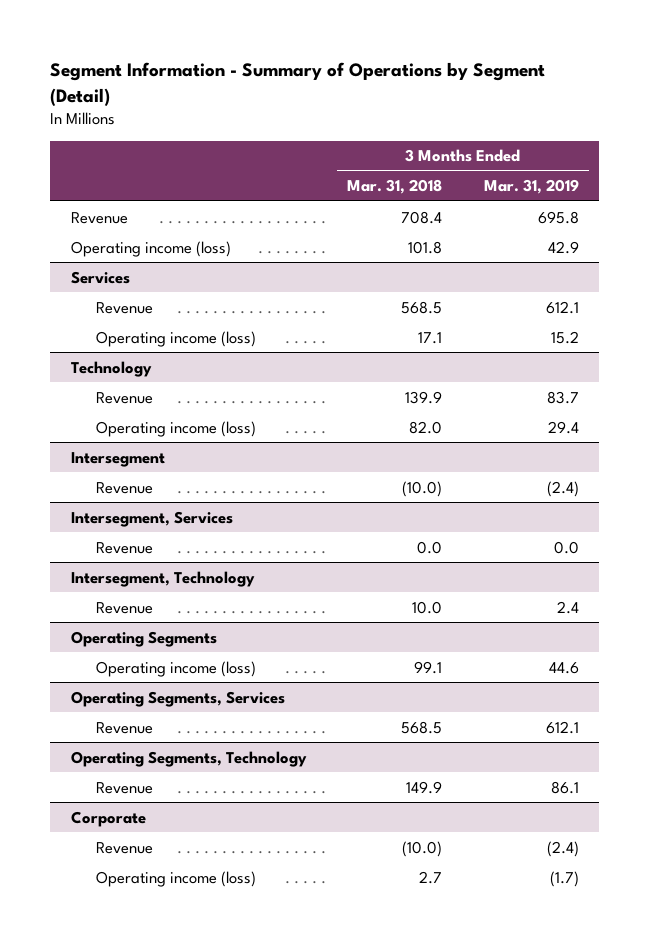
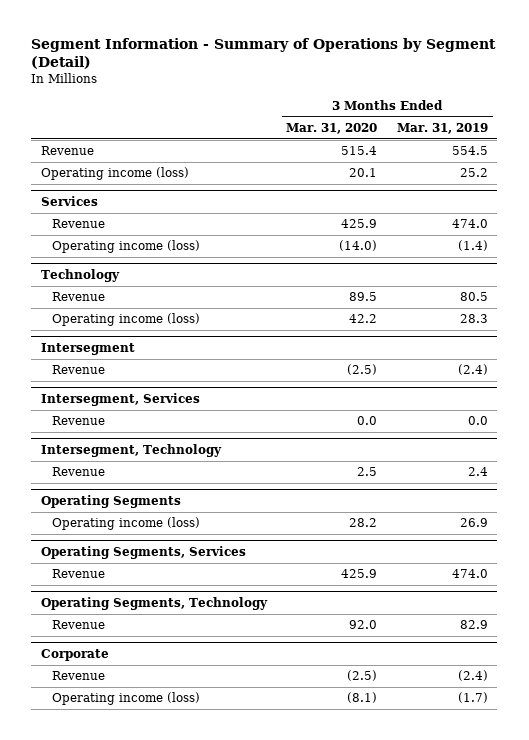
- | 3 Months Ended Mar. 31, 2018 | 3 Months Ended Mar. 31, 2019
+ | 3 Months Ended Mar. 31, 2020 | 3 Months Ended Mar. 31, 2019
- Revenue | 708.4 | 695.8
- Operating income (loss) | 101.8 | 42.9
+ Revenue | 515.4 | 554.5
+ Operating income (loss) | 20.1 | 25.2
@ Services
- Revenue | 568.5 | 612.1
- Operating income (loss) | 17.1 | 15.2
+ Revenue | 425.9 | 474.0
+ Operating income (loss) | (14.0) | (1.4)
@ Technology
- Revenue | 139.9 | 83.7
- Operating income (loss) | 82.0 | 29.4
+ Revenue | 89.5 | 80.5
+ Operating income (loss) | 42.2 | 28.3
@ Operating Segments
- Operating income (loss) | 99.1 | 44.6
+ Operating income (loss) | 28.2 | 26.9
@ Operating Segments, Services
- Revenue | 568.5 | 612.1
+ Revenue | 425.9 | 474.0
@ Operating Segments, Technology
- Revenue | 149.9 | 86.1
+ Revenue | 92.0 | 82.9

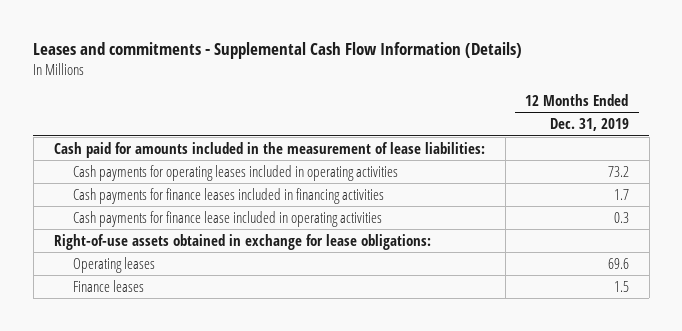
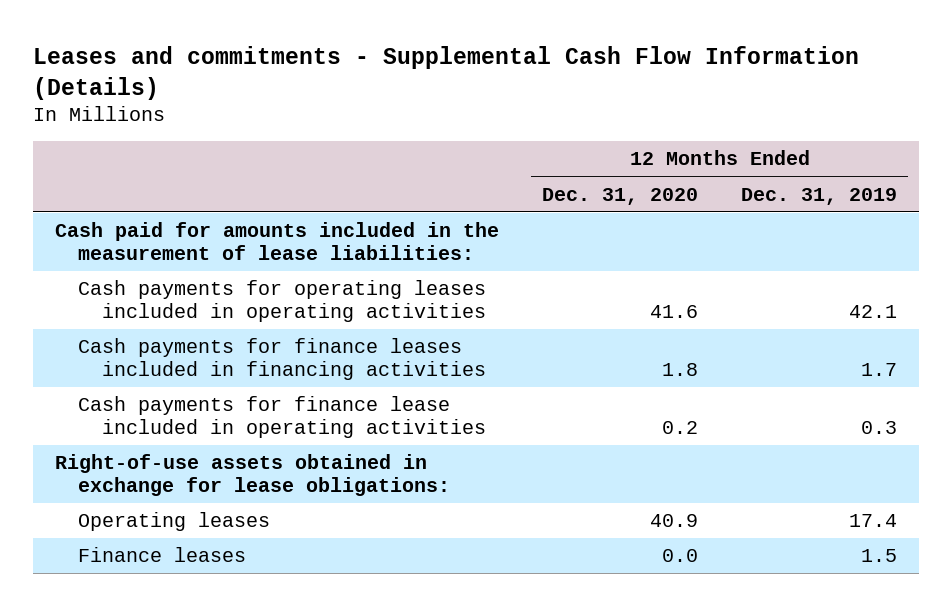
- | 12 Months Ended Dec. 31, 2019
+ | 12 Months Ended Dec. 31, 2020 | 12 Months Ended Dec. 31, 2019
- Cash payments for operating leases included in operating activities | 73.2
+ Cash payments for operating leases included in operating activities | 41.6 | 42.1
- Operating leases | 69.6
+ Operating leases | 40.9 | 17.4

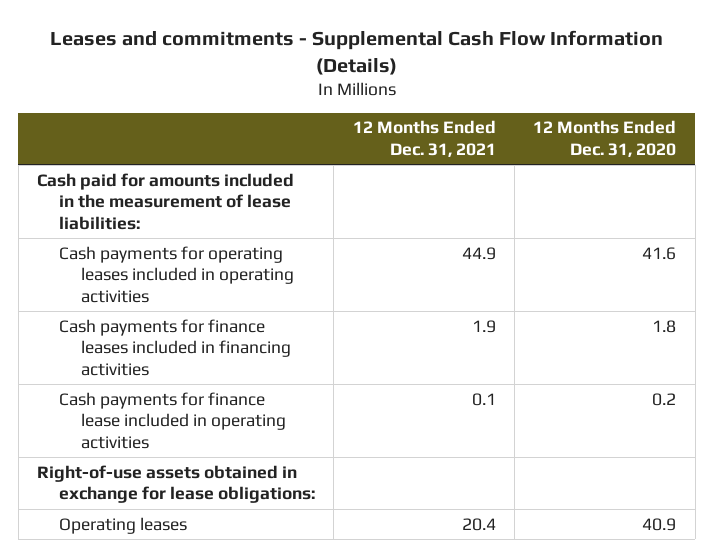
- | 12 Months Ended Dec. 31, 2020 | 12 Months Ended Dec. 31, 2019
+ | 12 Months Ended Dec. 31, 2021 | 12 Months Ended Dec. 31, 2020
- Finance leases | 0.0 | 1.5

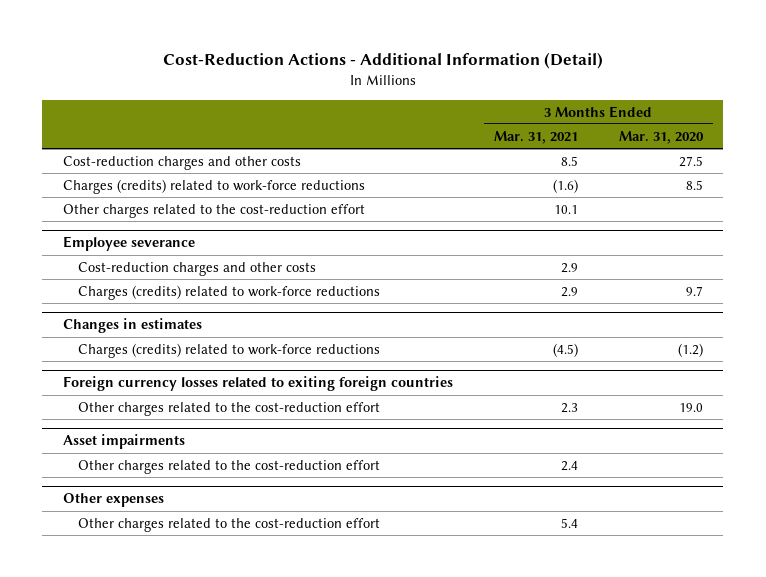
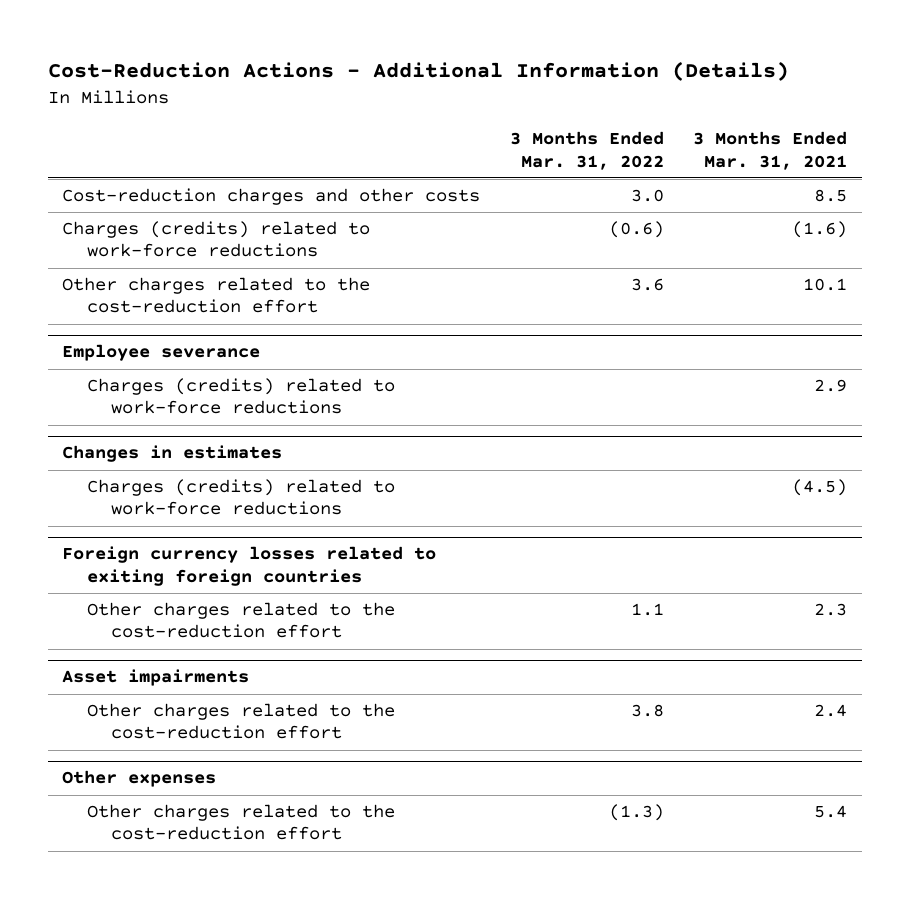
- Cost-Reduction Actions - Additional Information (Detail)
+ Cost-Reduction Actions - Additional Information (Details)
- | 3 Months Ended Mar. 31, 2021 | 3 Months Ended Mar. 31, 2020
+ | 3 Months Ended Mar. 31, 2022 | 3 Months Ended Mar. 31, 2021
@ Employee severance
- Cost-reduction charges and other costs | 2.9 |

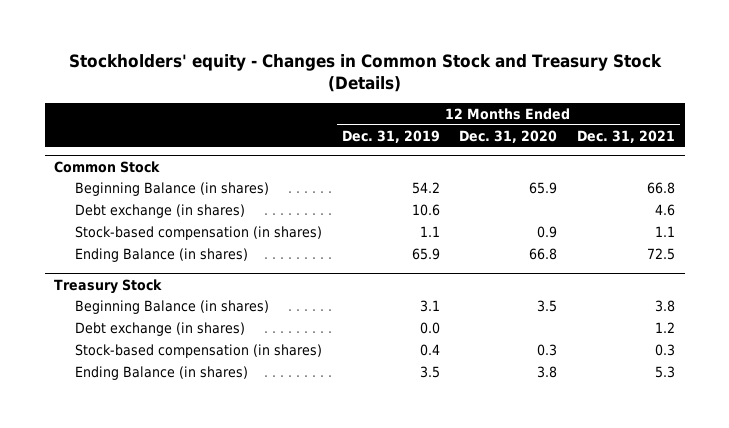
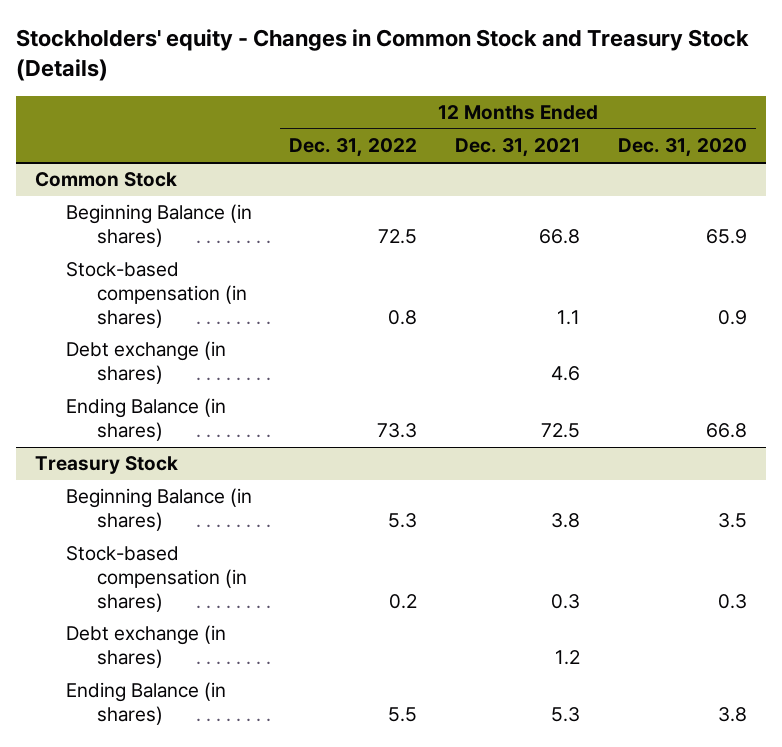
- | 12 Months Ended Dec. 31, 2019 | 12 Months Ended Dec. 31, 2020 | 12 Months Ended Dec. 31, 2021
+ | 12 Months Ended Dec. 31, 2022 | 12 Months Ended Dec. 31, 2021 | 12 Months Ended Dec. 31, 2020
@ Common Stock
moved down: Debt exchange (in shares) | | 4.6 |
@ Treasury Stock
moved down: Debt exchange (in shares) | | 1.2 |

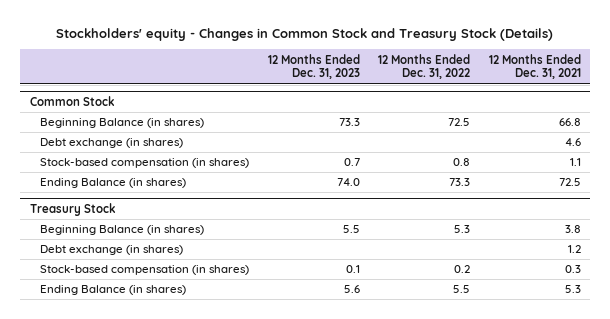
- | 12 Months Ended Dec. 31, 2022 | 12 Months Ended Dec. 31, 2021 | 12 Months Ended Dec. 31, 2020
+ | 12 Months Ended Dec. 31, 2023 | 12 Months Ended Dec. 31, 2022 | 12 Months Ended Dec. 31, 2021
@ Common Stock
moved down: Stock-based compensation (in shares) | 0.7 | 0.8 | 1.1
@ Treasury Stock
moved down: Stock-based compensation (in shares) | 0.1 | 0.2 | 0.3

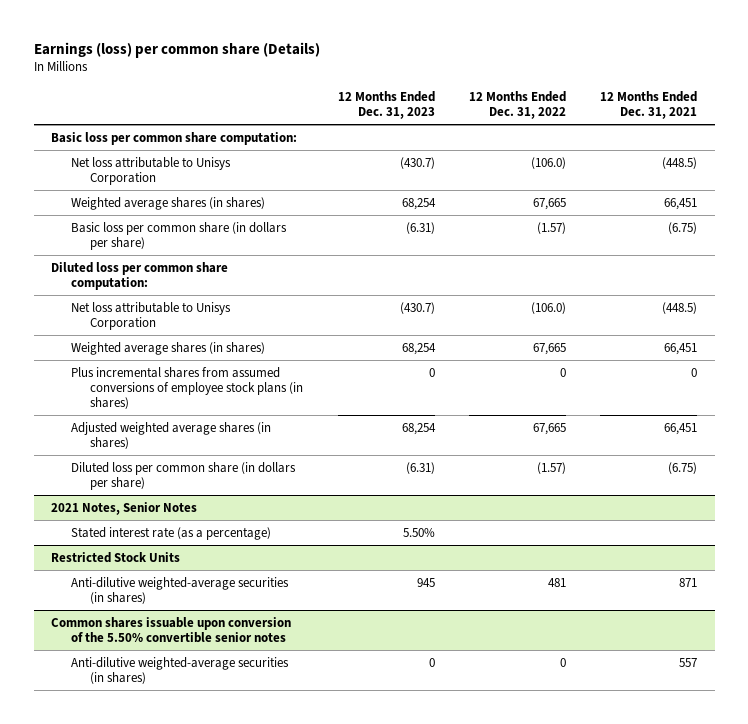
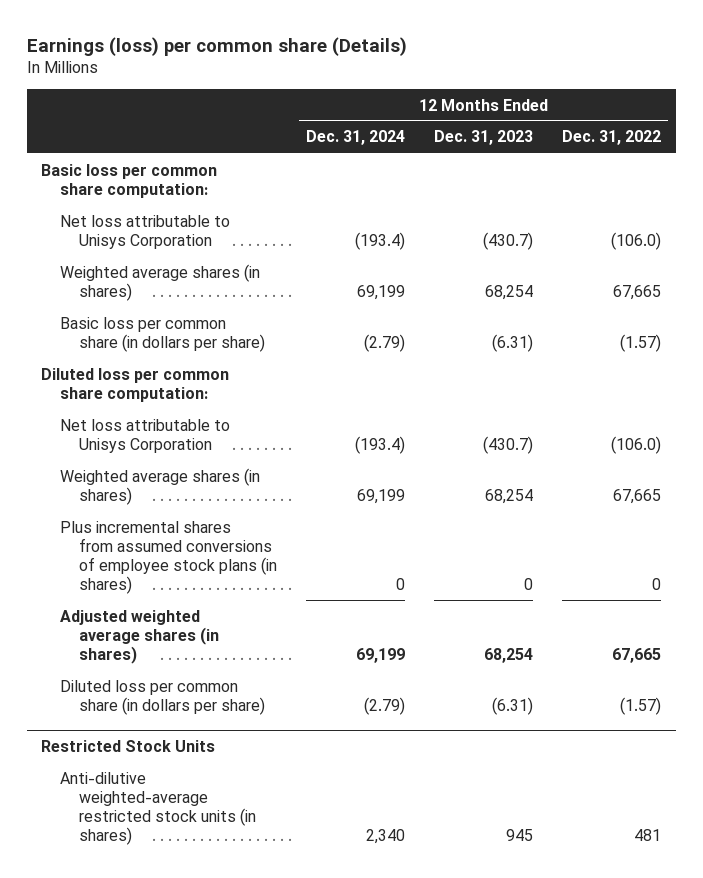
- | 12 Months Ended Dec. 31, 2023 | 12 Months Ended Dec. 31, 2022 | 12 Months Ended Dec. 31, 2021
+ | 12 Months Ended Dec. 31, 2024 | 12 Months Ended Dec. 31, 2023 | 12 Months Ended Dec. 31, 2022
- 2021 Notes, Senior Notes
- Stated interest rate (as a percentage) | 5.50% | |
@ Restricted Stock Units
- Anti-dilutive weighted-average securities (in shares) | 945 | 481 | 871
- Common shares issuable upon conversion of the 5.50% convertible senior notes
- Anti-dilutive weighted-average securities (in shares) | 0 | 0 | 557
@ Restricted Stock Units
+ Anti-dilutive weighted-average restricted stock units (in shares) | 2,340 | 945 | 481

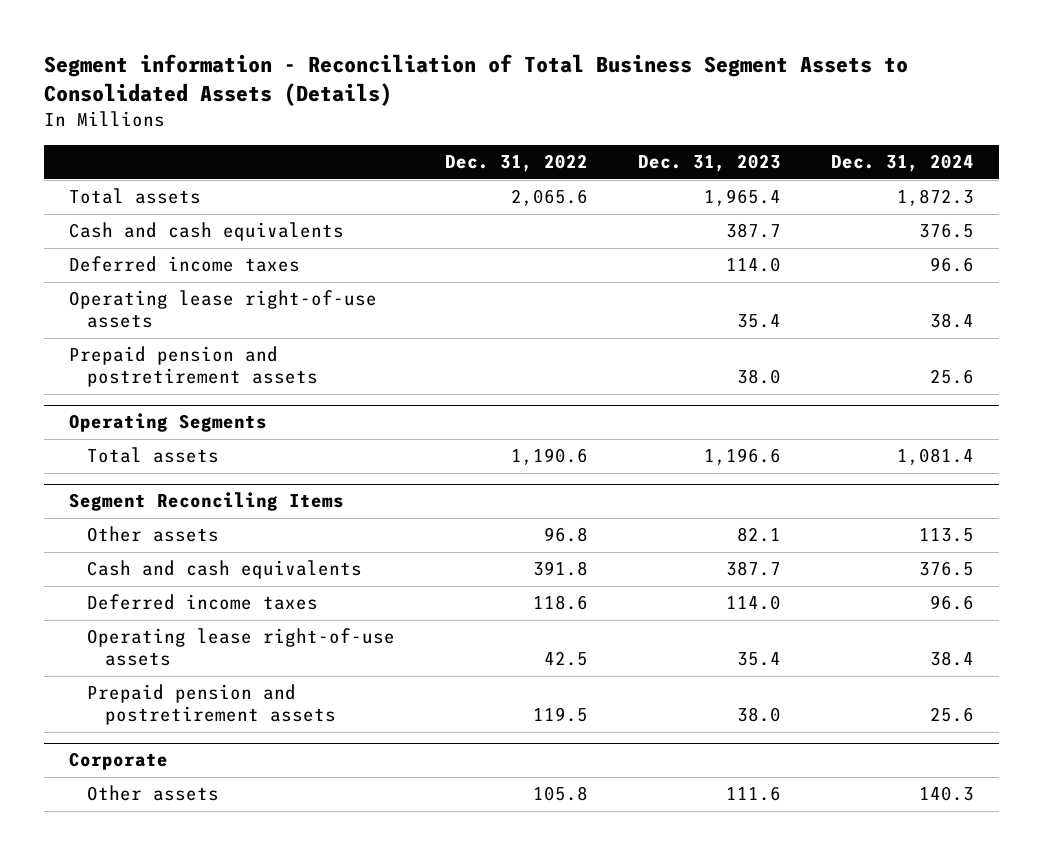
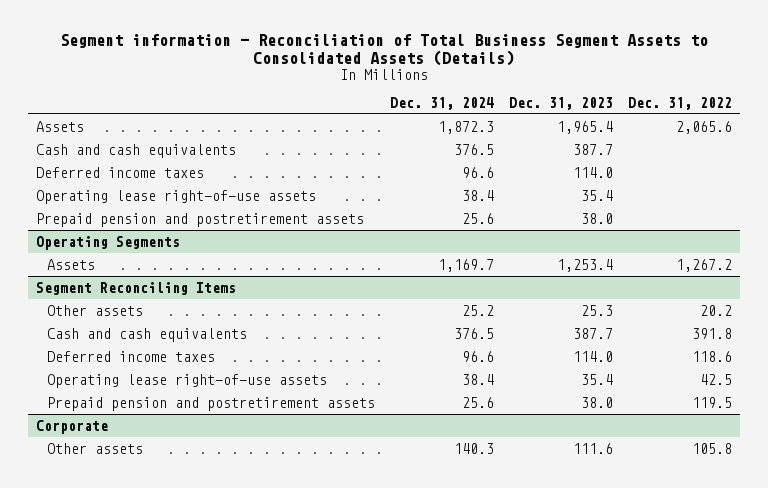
- | Dec. 31, 2022 | Dec. 31, 2023 | Dec. 31, 2024
+ | Dec. 31, 2024 | Dec. 31, 2023 | Dec. 31, 2022
- Total assets | 2,065.6 | 1,965.4 | 1,872.3
+ Assets | 1,872.3 | 1,965.4 | 2,065.6
@ Operating Segments
- Total assets | 1,190.6 | 1,196.6 | 1,081.4
+ Assets | 1,169.7 | 1,253.4 | 1,267.2
@ Segment Reconciling Items
- Other assets | 96.8 | 82.1 | 113.5
+ Other assets | 25.2 | 25.3 | 20.2

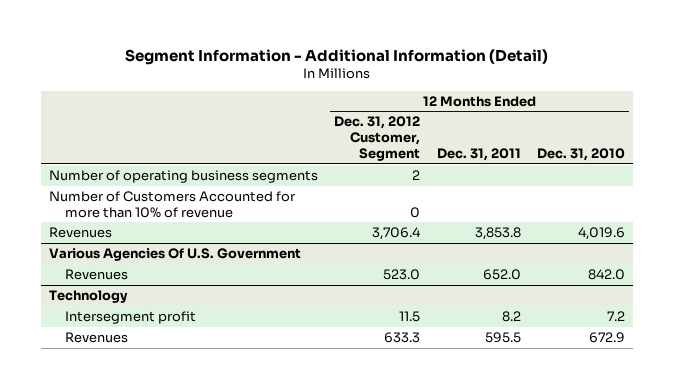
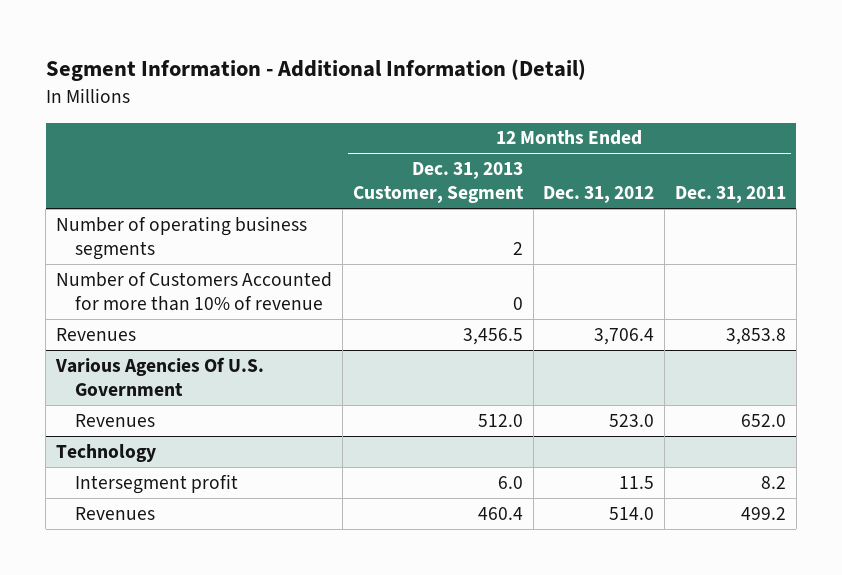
- | 12 Months Ended Dec. 31, 2012 Customer, Segment | 12 Months Ended Dec. 31, 2011 | 12 Months Ended Dec. 31, 2010
+ | 12 Months Ended Dec. 31, 2013 Customer, Segment | 12 Months Ended Dec. 31, 2012 | 12 Months Ended Dec. 31, 2011
@ Technology
- Revenues | 633.3 | 595.5 | 672.9
+ Revenues | 460.4 | 514.0 | 499.2

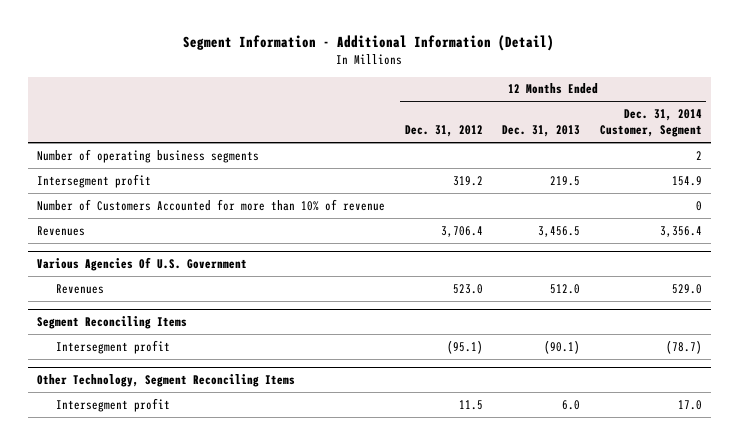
- | 12 Months Ended Dec. 31, 2013 Customer, Segment | 12 Months Ended Dec. 31, 2012 | 12 Months Ended Dec. 31, 2011
+ | 12 Months Ended Dec. 31, 2012 | 12 Months Ended Dec. 31, 2013 | 12 Months Ended Dec. 31, 2014 Customer, Segment
+ Intersegment profit | 319.2 | 219.5 | 154.9
- Technology
+ Segment Reconciling Items
+ Intersegment profit | (95.1) | (90.1) | (78.7)
+ Other Technology, Segment Reconciling Items
- Revenues | 460.4 | 514.0 | 499.2

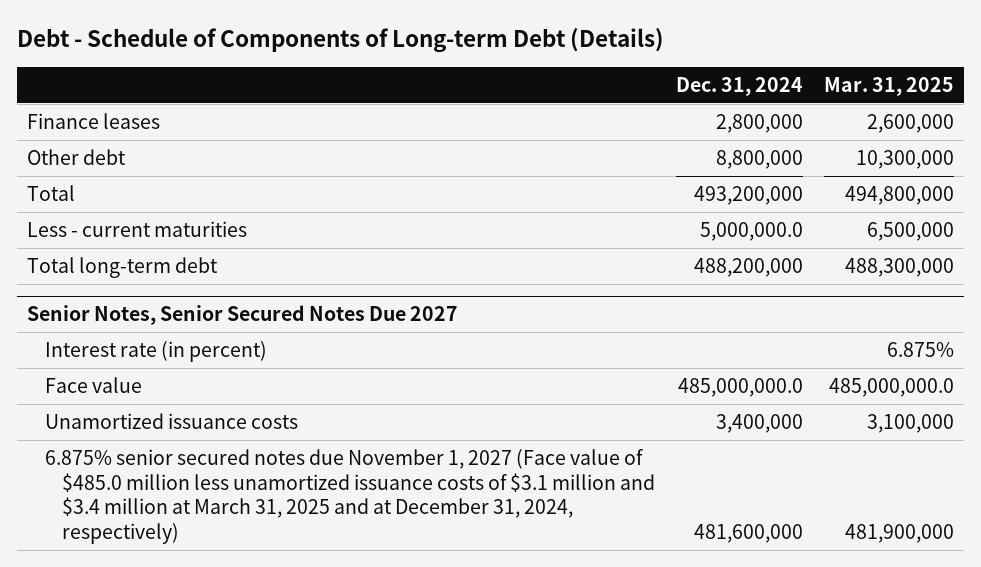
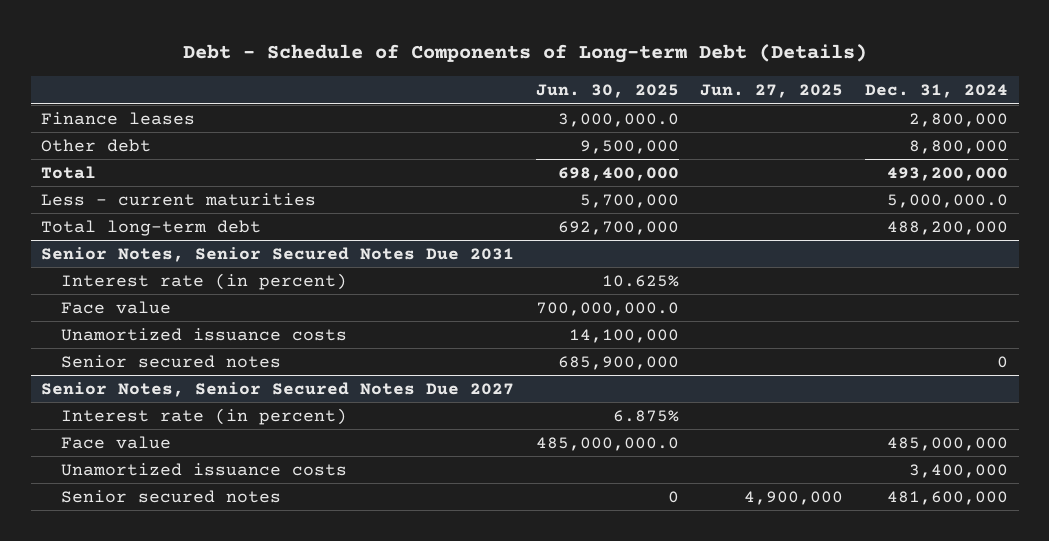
- | Dec. 31, 2024 | Mar. 31, 2025
+ | Jun. 30, 2025 | Jun. 27, 2025 | Dec. 31, 2024
+ Senior Notes, Senior Secured Notes Due 2031
+ Interest rate (in percent) | 10.625% | |
+ Face value | 700,000,000.0 | |
+ Unamortized issuance costs | 14,100,000 | |
+ Senior secured notes | 685,900,000 | | 0
@ Senior Notes, Senior Secured Notes Due 2027
- Face value | 485,000,000.0 | 485,000,000.0
+ Face value | 485,000,000.0 | | 485,000,000
- 6.875% senior secured notes due November 1, 2027 (Face value of $485.0 million less unamortized issuance costs of $3.1 million and $3.4 million at March 31, 2025 and at December 31, 2024, respectively) | 481,600,000 | 481,900,000
+ Senior secured notes | 0 | 4,900,000 | 481,600,000

